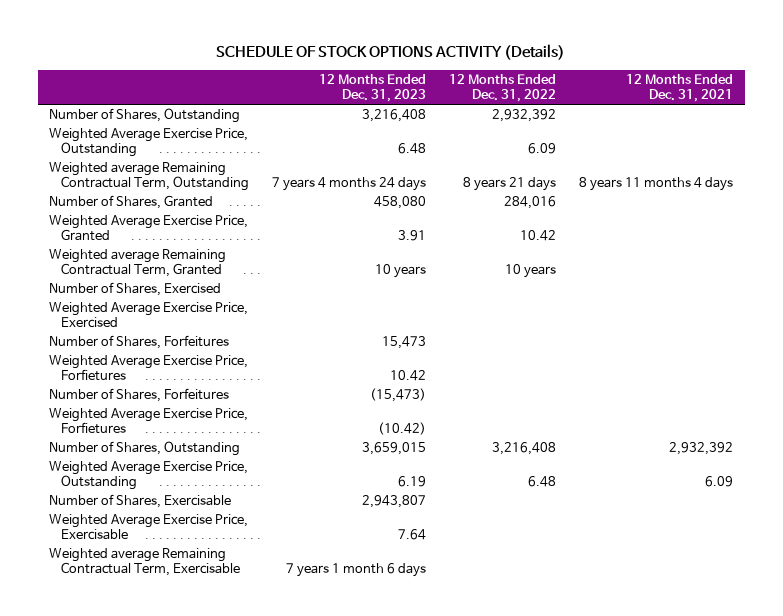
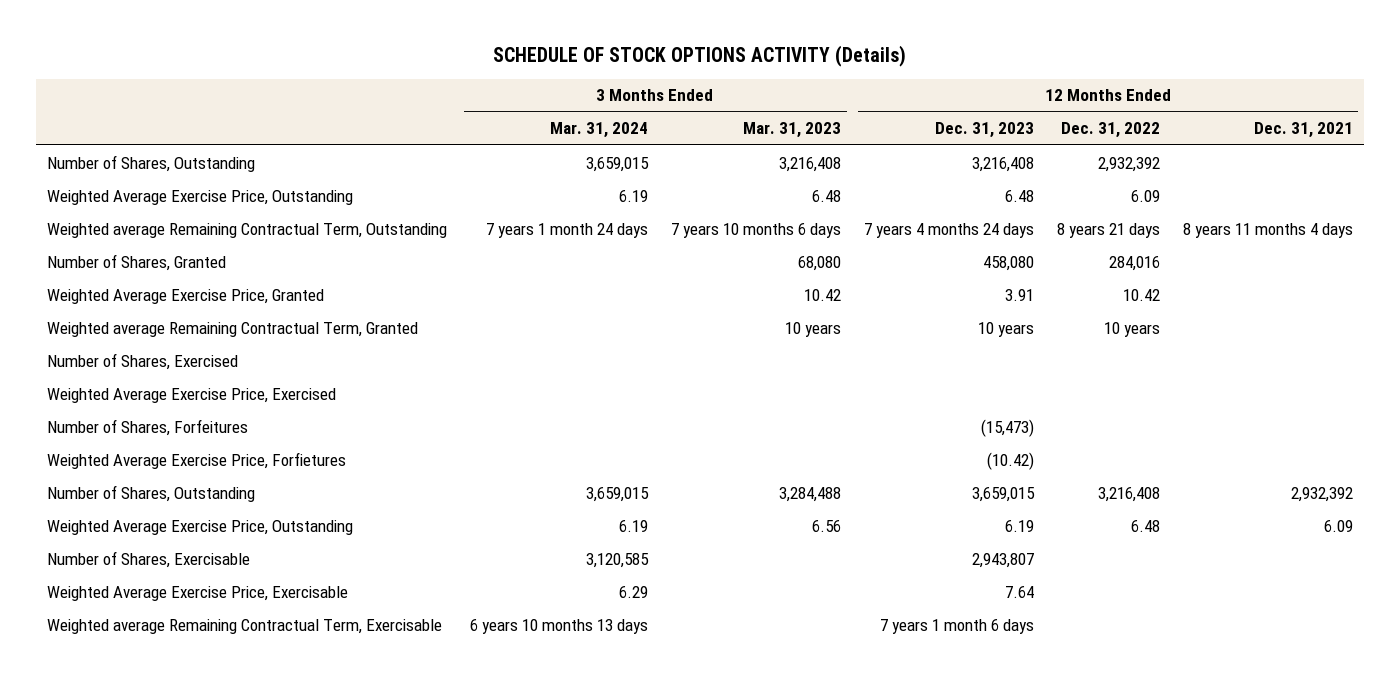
- | 12 Months Ended Dec. 31, 2023 | 12 Months Ended Dec. 31, 2022 | 12 Months Ended Dec. 31, 2021
+ | 3 Months Ended Mar. 31, 2024 | 3 Months Ended Mar. 31, 2023 | 12 Months Ended Dec. 31, 2023 | 12 Months Ended Dec. 31, 2022 | 12 Months Ended Dec. 31, 2021
- Number of Shares, Forfeitures | 15,473 | |
- Weighted Average Exercise Price, Forfietures | 10.42 | |

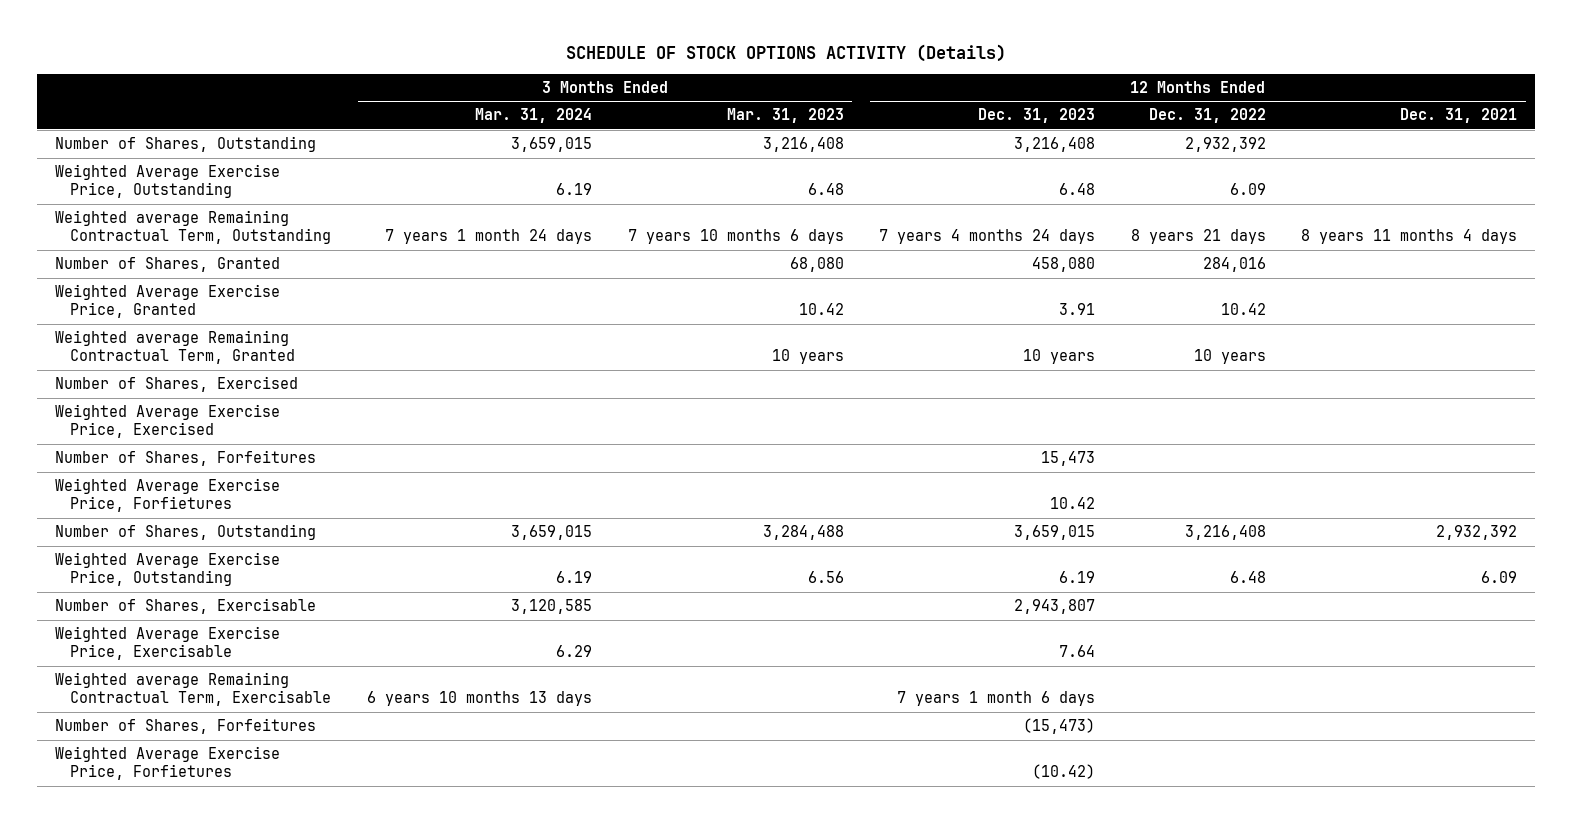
+ Number of Shares, Forfeitures | | | 15,473 | |
+ Weighted Average Exercise Price, Forfietures | | | 10.42 | |
moved down: Number of Shares, Forfeitures | | | (15,473) | |
moved down: Weighted Average Exercise Price, Forfietures | | | (10.42) | |

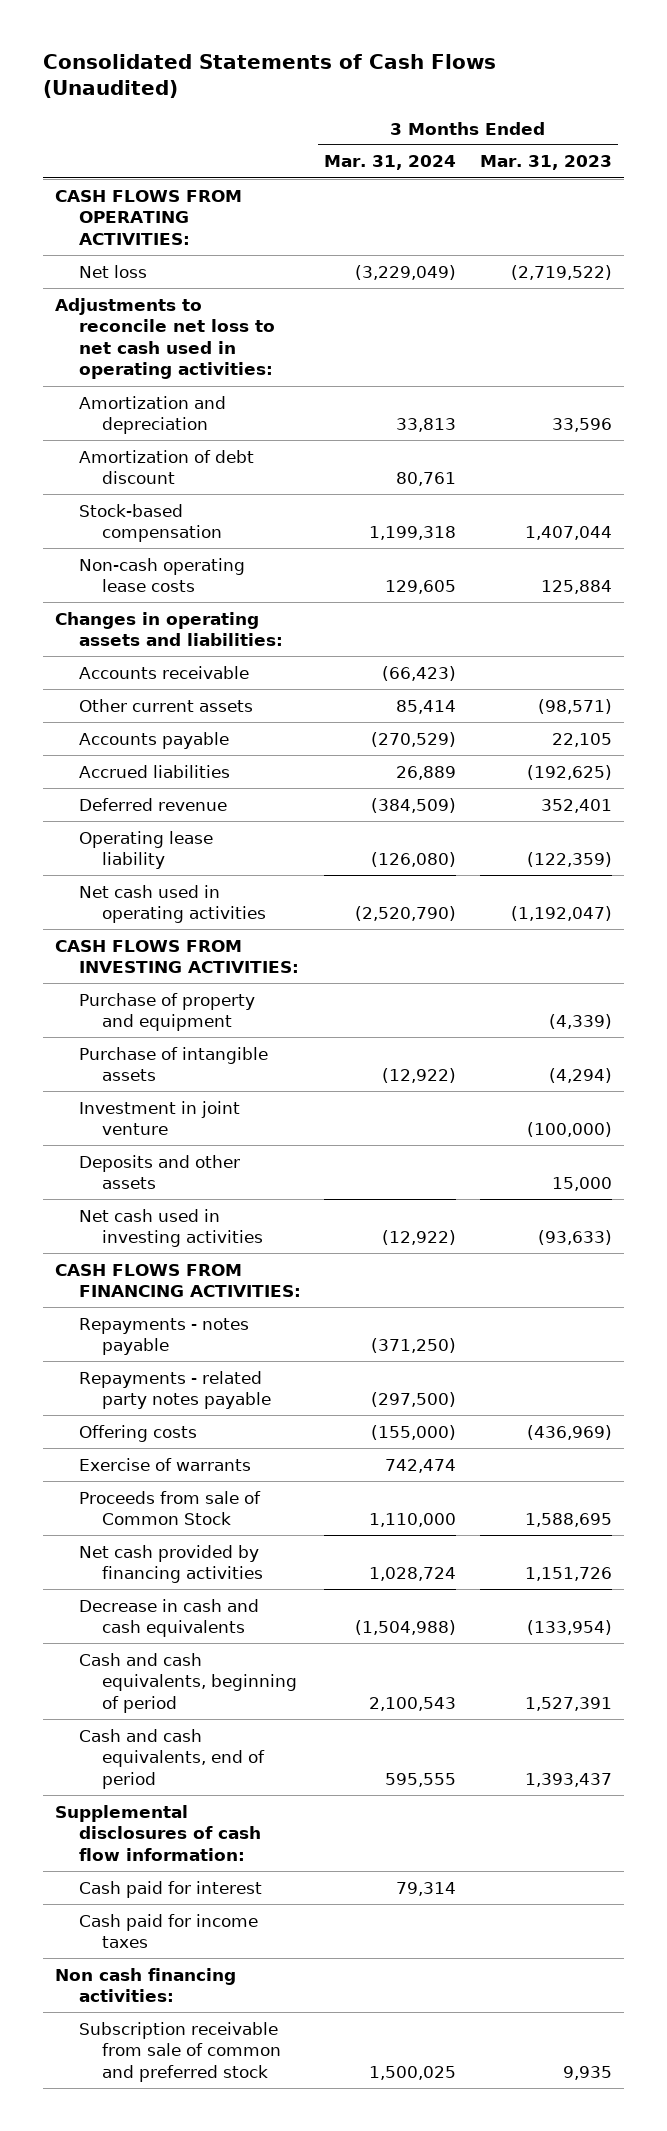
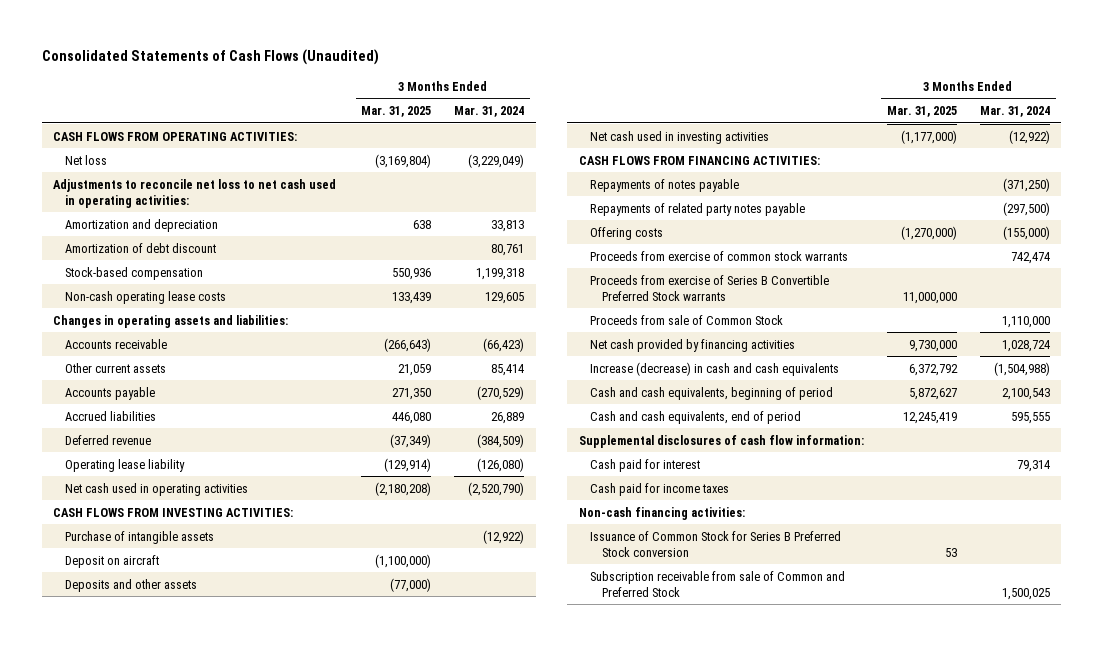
- | 3 Months Ended Mar. 31, 2024 | 3 Months Ended Mar. 31, 2023
+ | 3 Months Ended Mar. 31, 2025 | 3 Months Ended Mar. 31, 2024
- Purchase of property and equipment | | (4,339)
- Investment in joint venture | | (100,000)
+ Deposit on aircraft | (1,100,000) |
- Repayments - notes payable | (371,250) |
- Repayments - related party notes payable | (297,500) |
+ Repayments of notes payable | | (371,250)
+ Repayments of related party notes payable | | (297,500)
- Exercise of warrants | 742,474 |
+ Proceeds from exercise of common stock warrants | | 742,474
+ Proceeds from exercise of Series B Convertible Preferred Stock warrants | 11,000,000 |
- Decrease in cash and cash equivalents | (1,504,988) | (133,954)
+ Increase (decrease) in cash and cash equivalents | 6,372,792 | (1,504,988)
- Non cash financing activities:
- Subscription receivable from sale of common and preferred stock | 1,500,025 | 9,935
+ Non-cash financing activities:
+ Issuance of Common Stock for Series B Preferred Stock conversion | 53 |
+ Subscription receivable from sale of Common and Preferred Stock | | 1,500,025

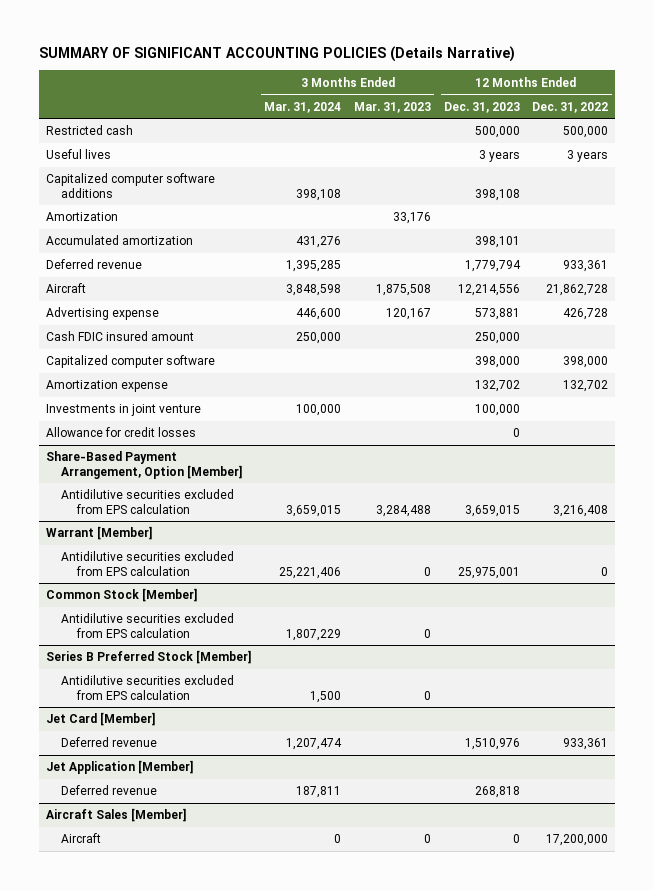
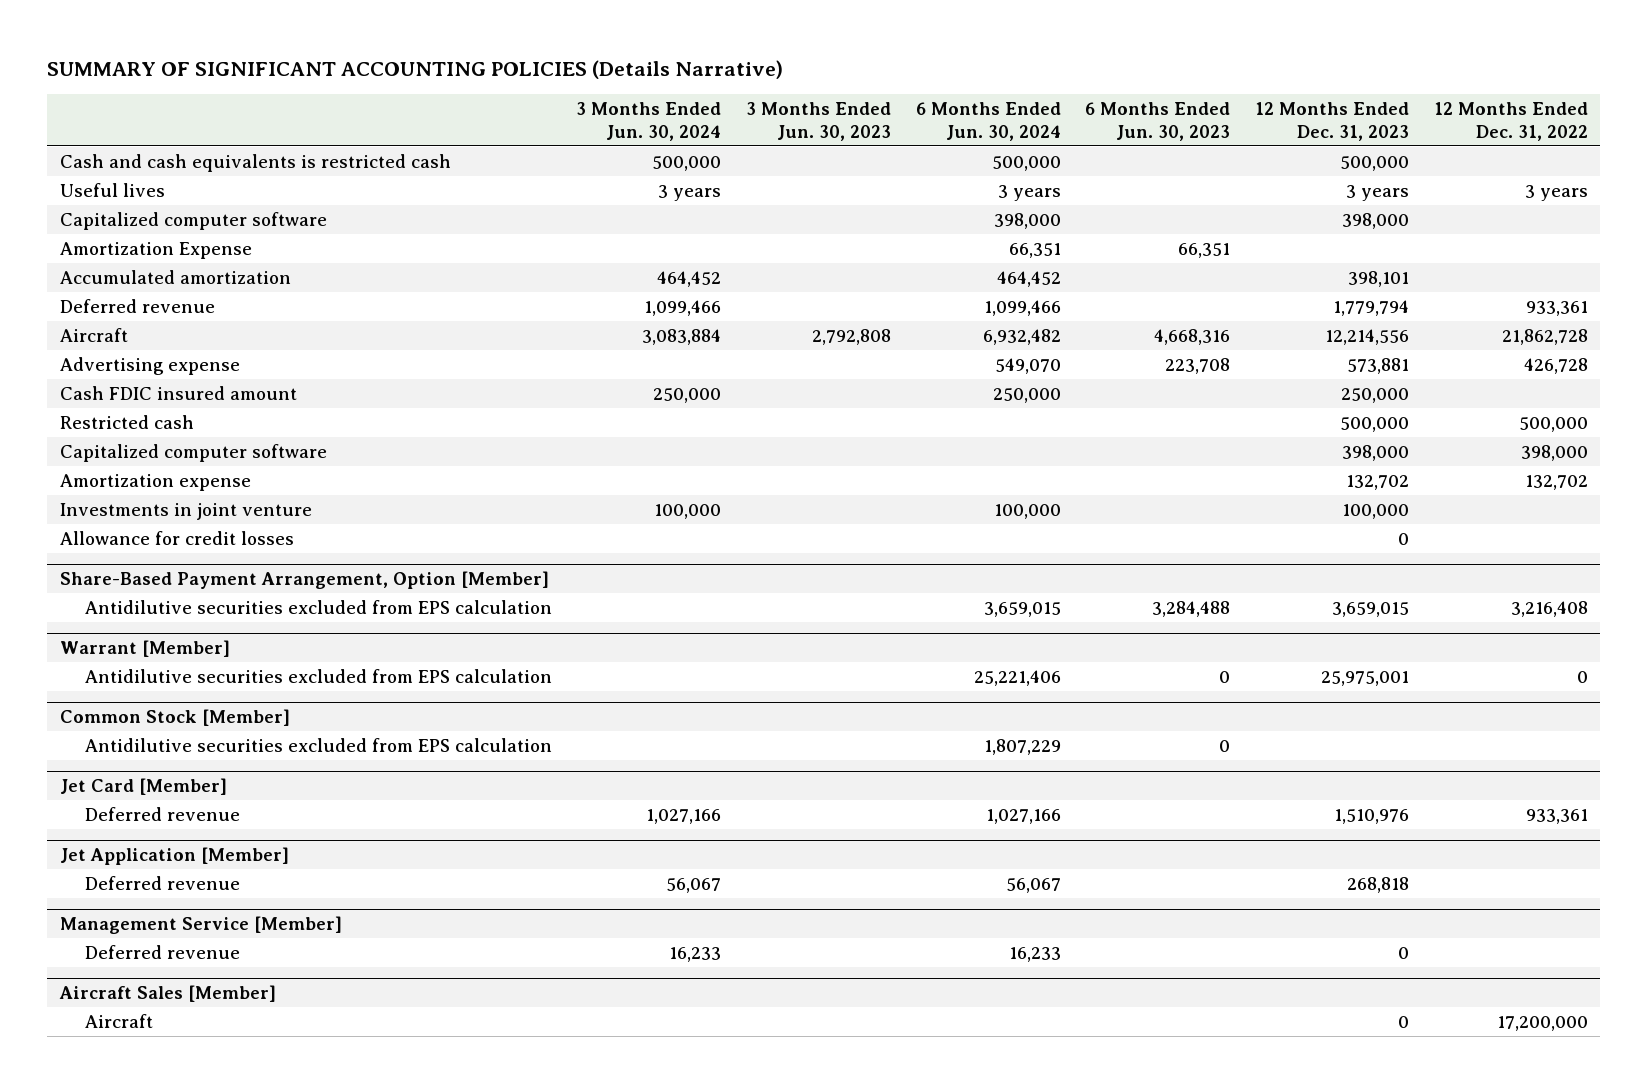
- | 3 Months Ended Mar. 31, 2024 | 3 Months Ended Mar. 31, 2023 | 12 Months Ended Dec. 31, 2023 | 12 Months Ended Dec. 31, 2022
+ | 3 Months Ended Jun. 30, 2024 | 3 Months Ended Jun. 30, 2023 | 6 Months Ended Jun. 30, 2024 | 6 Months Ended Jun. 30, 2023 | 12 Months Ended Dec. 31, 2023 | 12 Months Ended Dec. 31, 2022
+ Cash and cash equivalents is restricted cash | 500,000 | | 500,000 | | 500,000 |
- Capitalized computer software additions | 398,108 | | 398,108 |
- Amortization | | 33,176 | |
+ Capitalized computer software | | | 398,000 | | 398,000 |
+ Amortization Expense | | | 66,351 | 66,351 | |
moved down: Restricted cash | | | | | 500,000 | 500,000
- Series B Preferred Stock [Member]
- Antidilutive securities excluded from EPS calculation | 1,500 | 0 | |
+ Management Service [Member]
+ Deferred revenue | 16,233 | | 16,233 | | 0 |

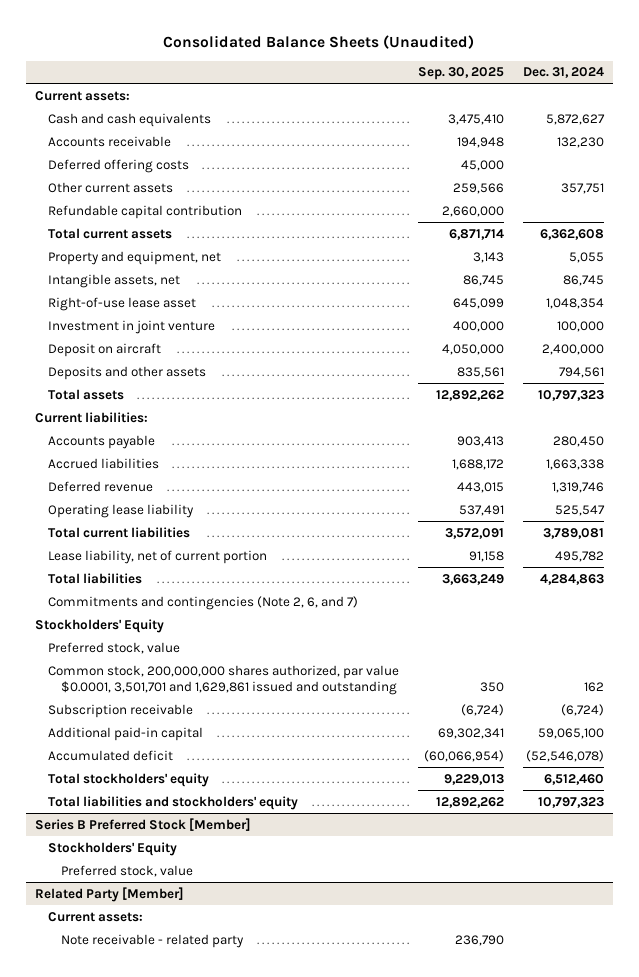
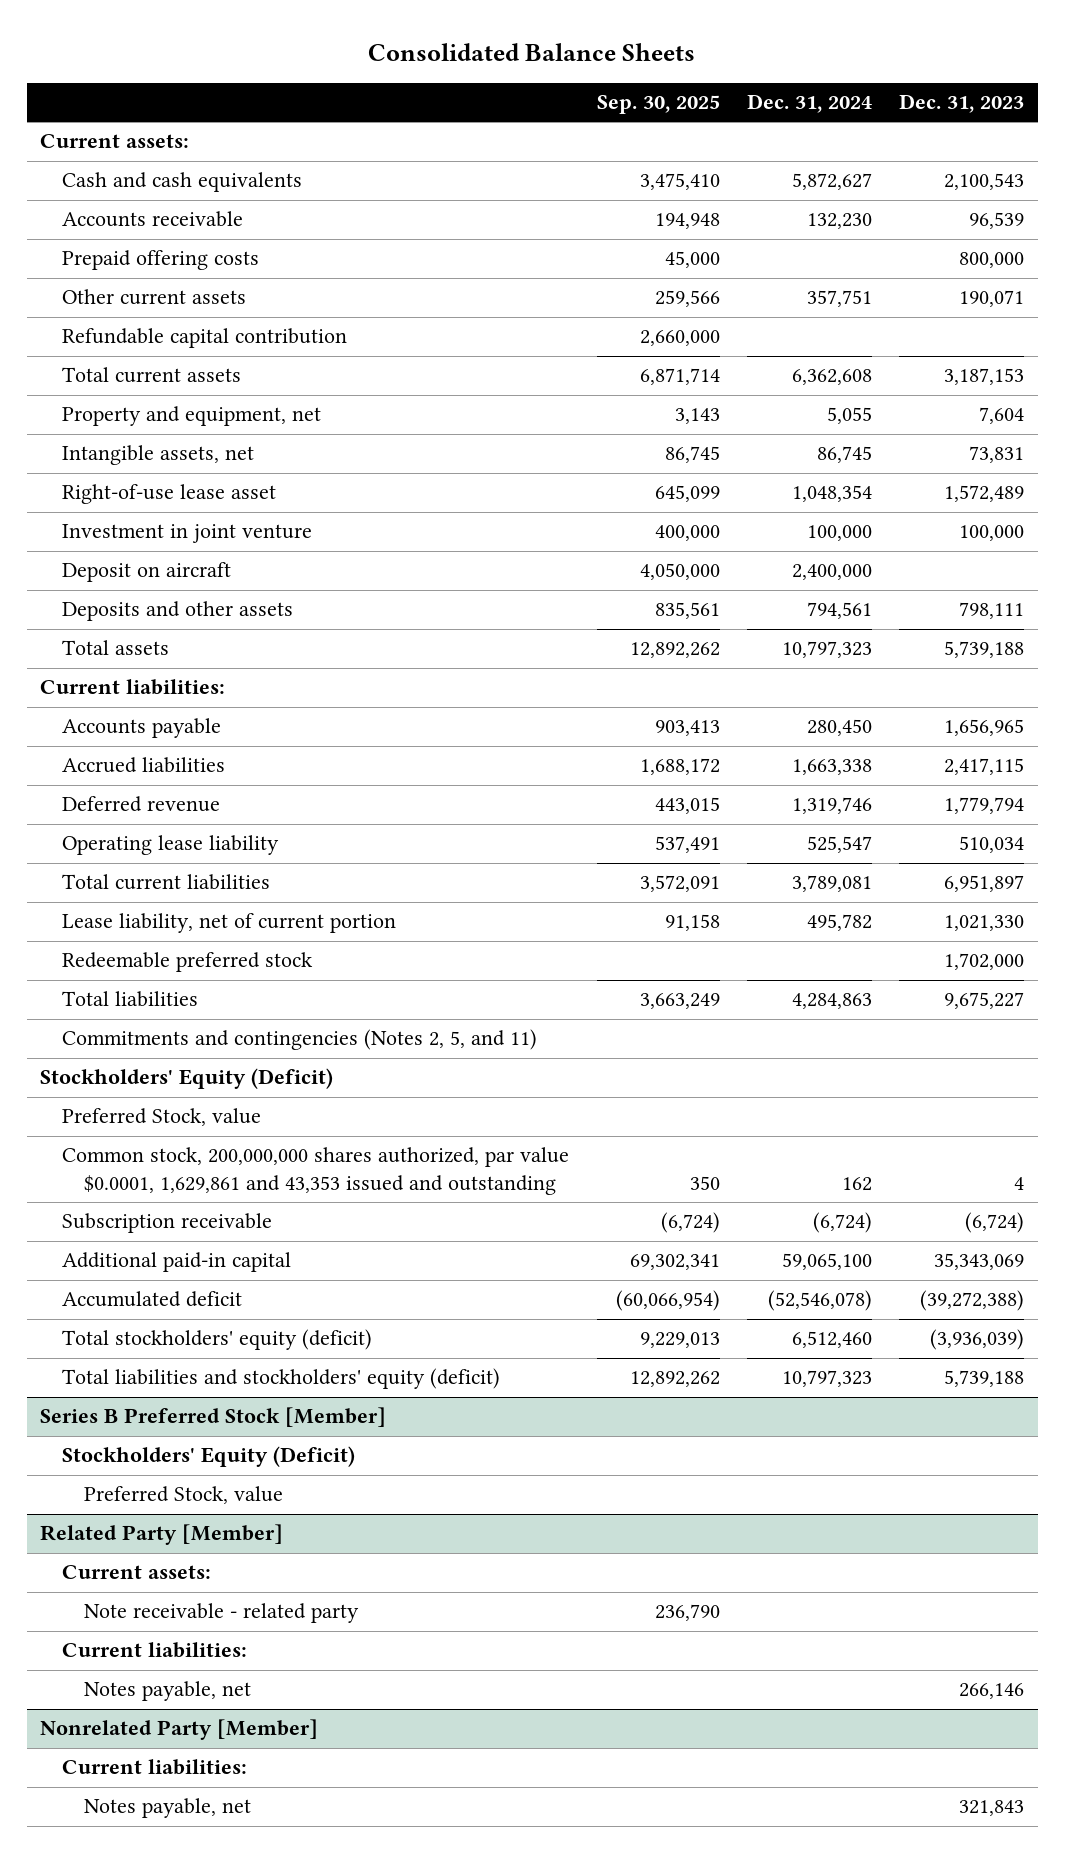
- Consolidated Balance Sheets (Unaudited)
+ Consolidated Balance Sheets
- | Sep. 30, 2025 | Dec. 31, 2024
+ | Sep. 30, 2025 | Dec. 31, 2024 | Dec. 31, 2023
- Deferred offering costs | 45,000 |
+ Prepaid offering costs | 45,000 | | 800,000
+ Redeemable preferred stock | | | 1,702,000
- Commitments and contingencies (Note 2, 6, and 7)
- Stockholders' Equity
- Preferred stock, value
- Common stock, 200,000,000 shares authorized, par value $0.0001, 3,501,701 and 1,629,861 issued and outstanding | 350 | 162
+ Commitments and contingencies (Notes 2, 5, and 11)
+ Stockholders' Equity (Deficit)
+ Preferred Stock, value
+ Common stock, 200,000,000 shares authorized, par value $0.0001, 1,629,861 and 43,353 issued and outstanding | 350 | 162 | 4
- Total stockholders' equity | 9,229,013 | 6,512,460
- Total liabilities and stockholders' equity | 12,892,262 | 10,797,323
+ Total stockholders' equity (deficit) | 9,229,013 | 6,512,460 | (3,936,039)
+ Total liabilities and stockholders' equity (deficit) | 12,892,262 | 10,797,323 | 5,739,188
@ Series B Preferred Stock [Member]
- Stockholders' Equity
- Preferred stock, value
+ Stockholders' Equity (Deficit)
+ Preferred Stock, value
@ Related Party [Member]
+ Current liabilities:
+ Notes payable, net | | | 266,146
+ Nonrelated Party [Member]
+ Current liabilities:
+ Notes payable, net | | | 321,843

